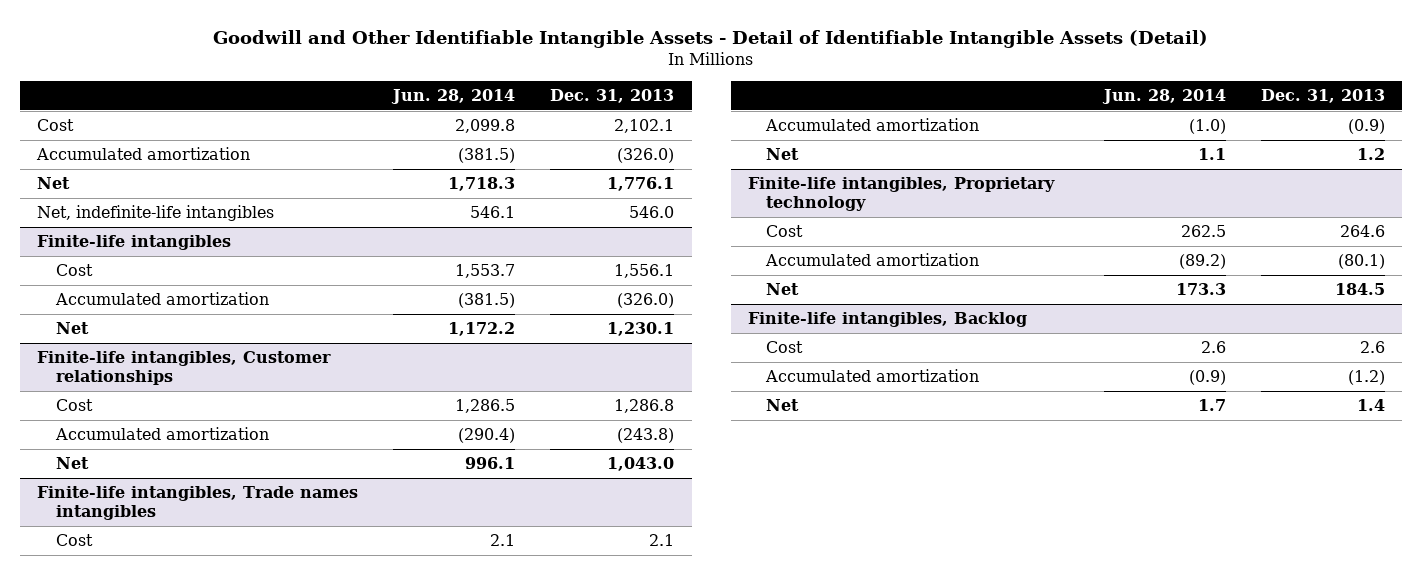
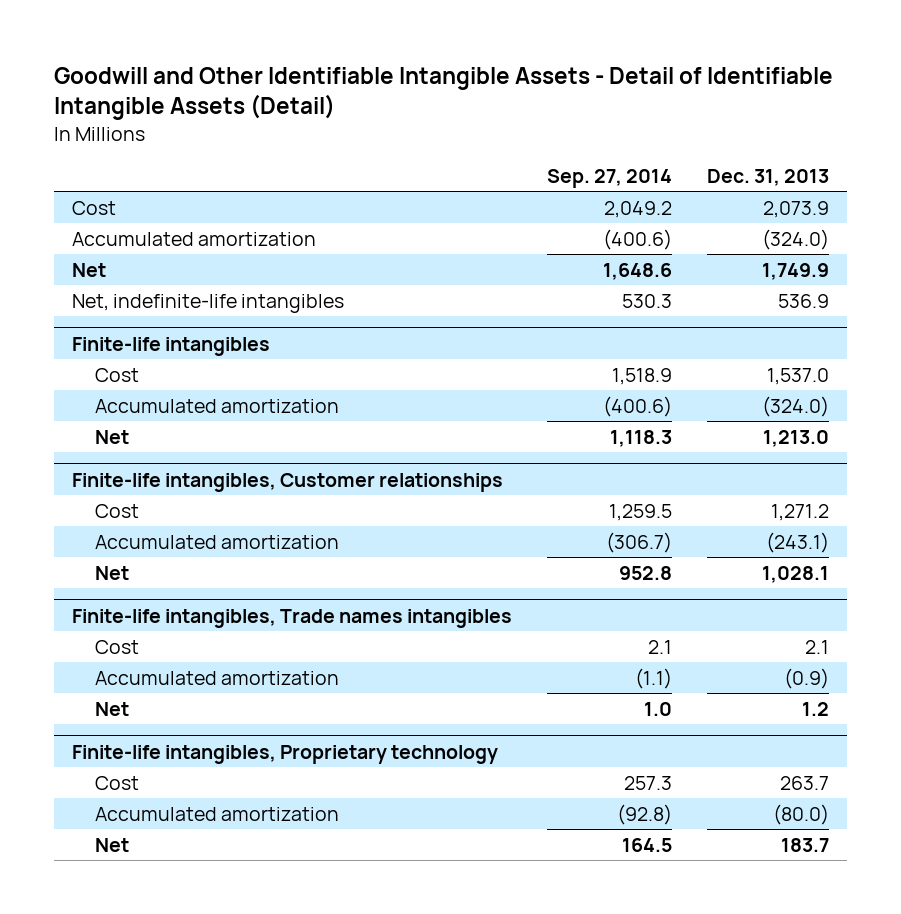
- | Jun. 28, 2014 | Dec. 31, 2013
+ | Sep. 27, 2014 | Dec. 31, 2013
- Cost | 2,099.8 | 2,102.1
- Accumulated amortization | (381.5) | (326.0)
- Net | 1,718.3 | 1,776.1
- Net, indefinite-life intangibles | 546.1 | 546.0
+ Cost | 2,049.2 | 2,073.9
+ Accumulated amortization | (400.6) | (324.0)
+ Net | 1,648.6 | 1,749.9
+ Net, indefinite-life intangibles | 530.3 | 536.9
@ Finite-life intangibles
- Cost | 1,553.7 | 1,556.1
- Accumulated amortization | (381.5) | (326.0)
- Net | 1,172.2 | 1,230.1
+ Cost | 1,518.9 | 1,537.0
+ Accumulated amortization | (400.6) | (324.0)
+ Net | 1,118.3 | 1,213.0
@ Finite-life intangibles, Customer relationships
- Cost | 1,286.5 | 1,286.8
- Accumulated amortization | (290.4) | (243.8)
- Net | 996.1 | 1,043.0
+ Cost | 1,259.5 | 1,271.2
+ Accumulated amortization | (306.7) | (243.1)
+ Net | 952.8 | 1,028.1
@ Finite-life intangibles, Proprietary technology
- Cost | 262.5 | 264.6
- Accumulated amortization | (89.2) | (80.1)
- Net | 173.3 | 184.5
- Finite-life intangibles, Backlog
- Cost | 2.6 | 2.6
- Accumulated amortization | (0.9) | (1.2)
- Net | 1.7 | 1.4
@ Finite-life intangibles, Proprietary technology
+ Cost | 257.3 | 263.7
+ Accumulated amortization | (92.8) | (80.0)
+ Net | 164.5 | 183.7

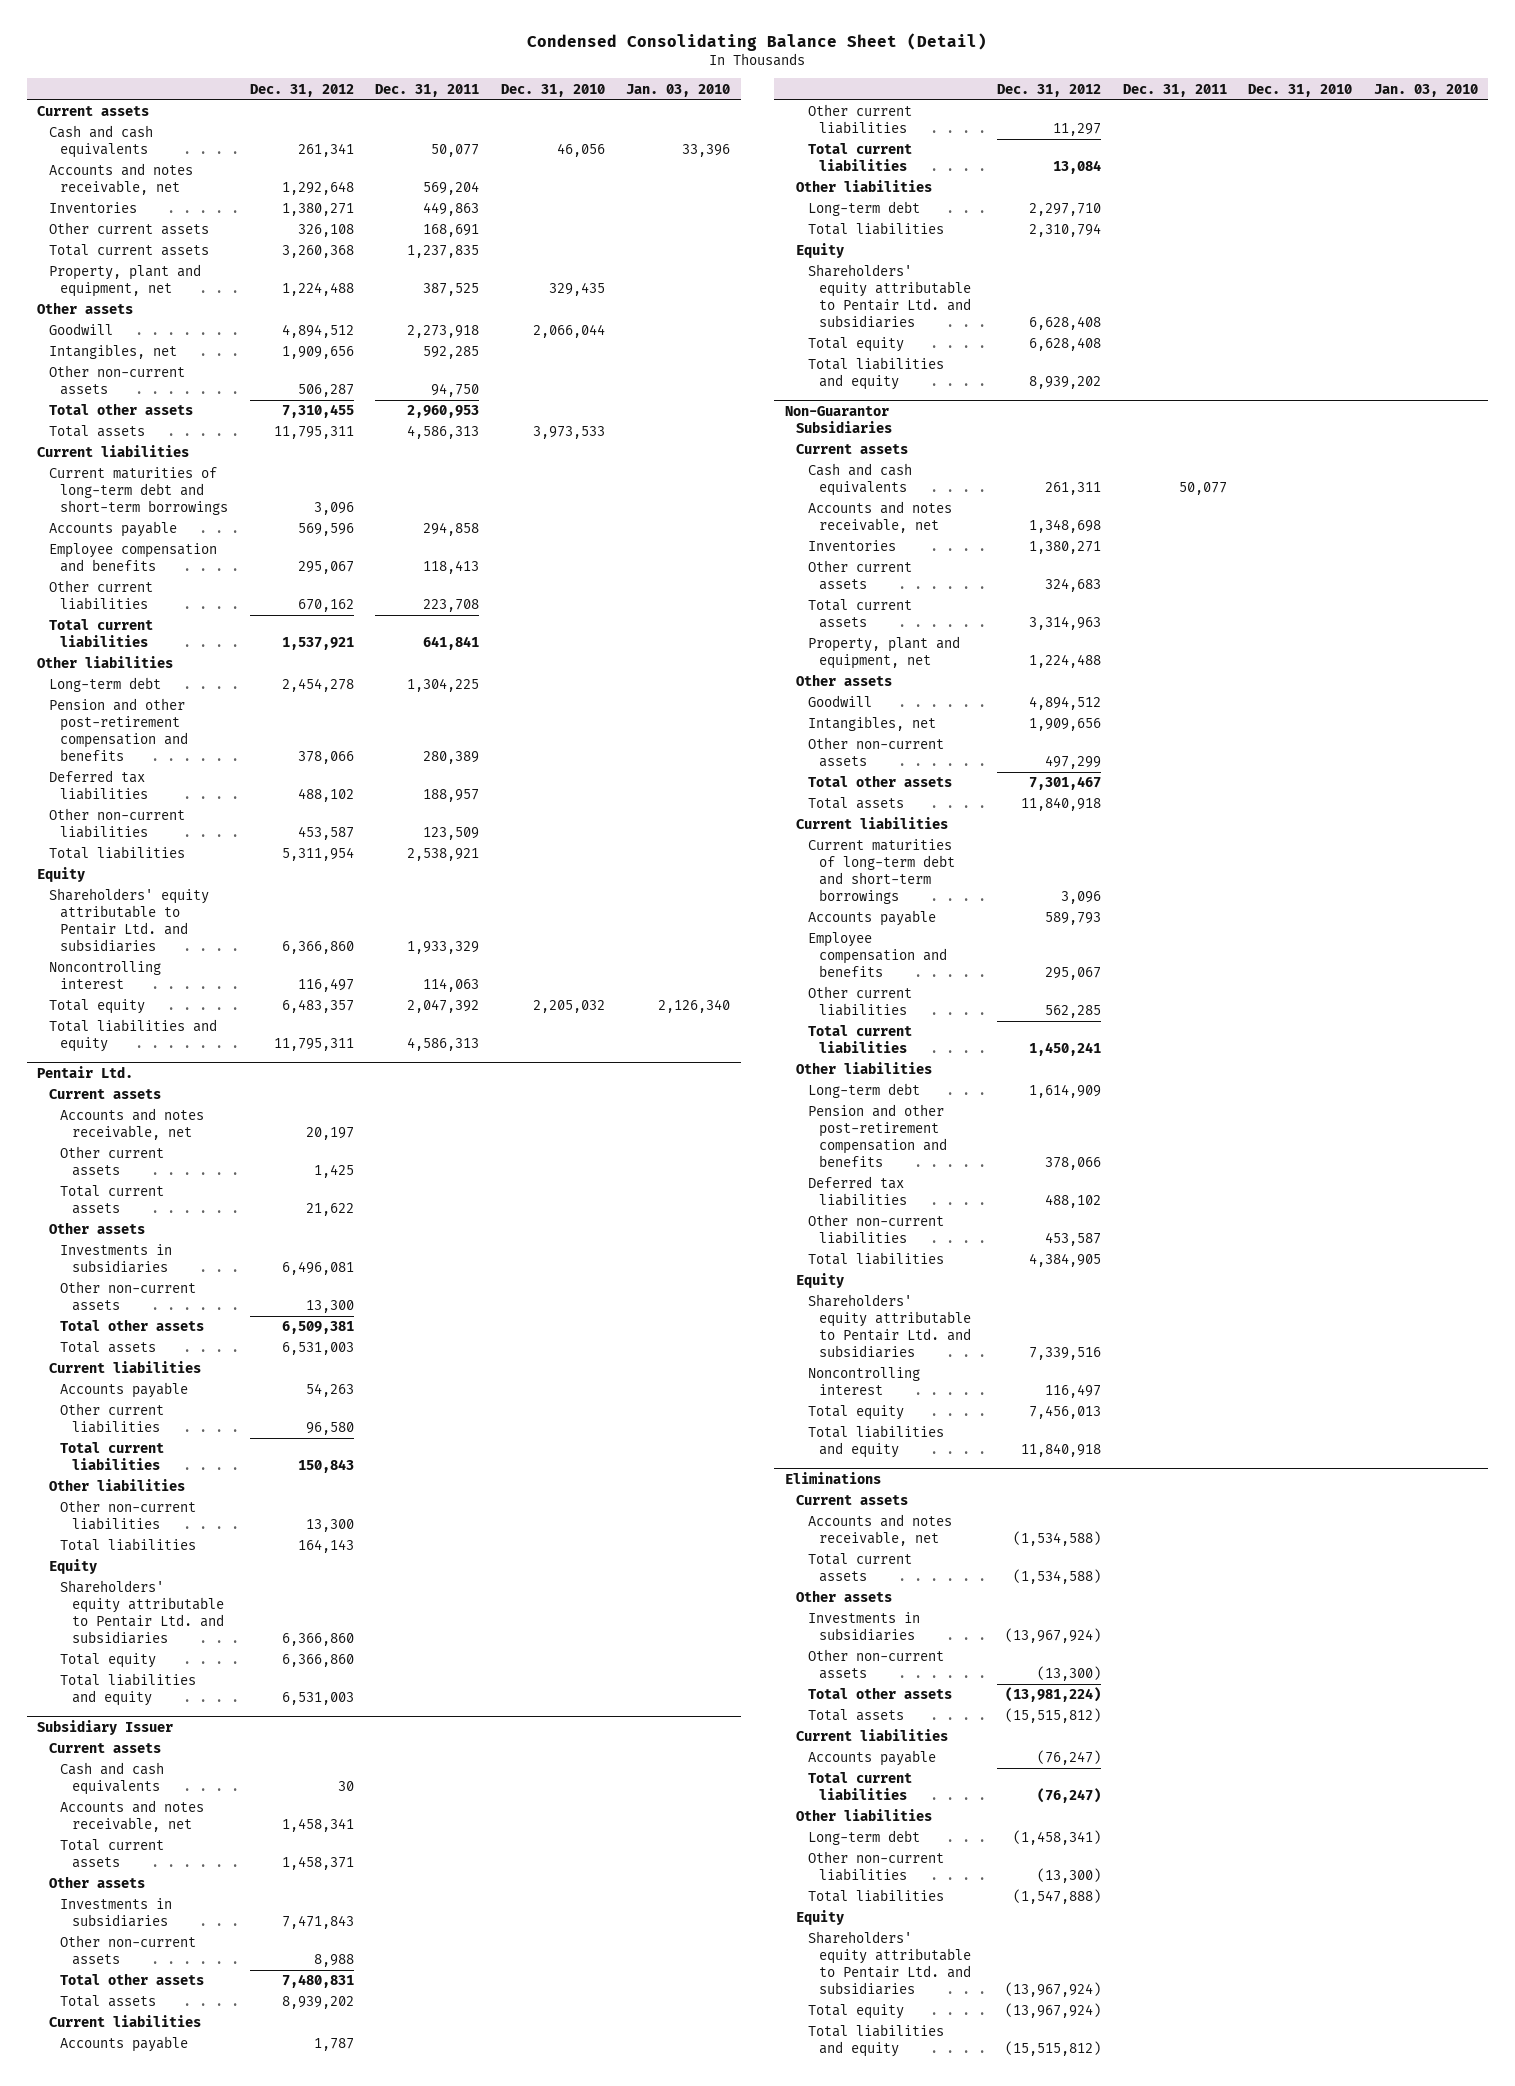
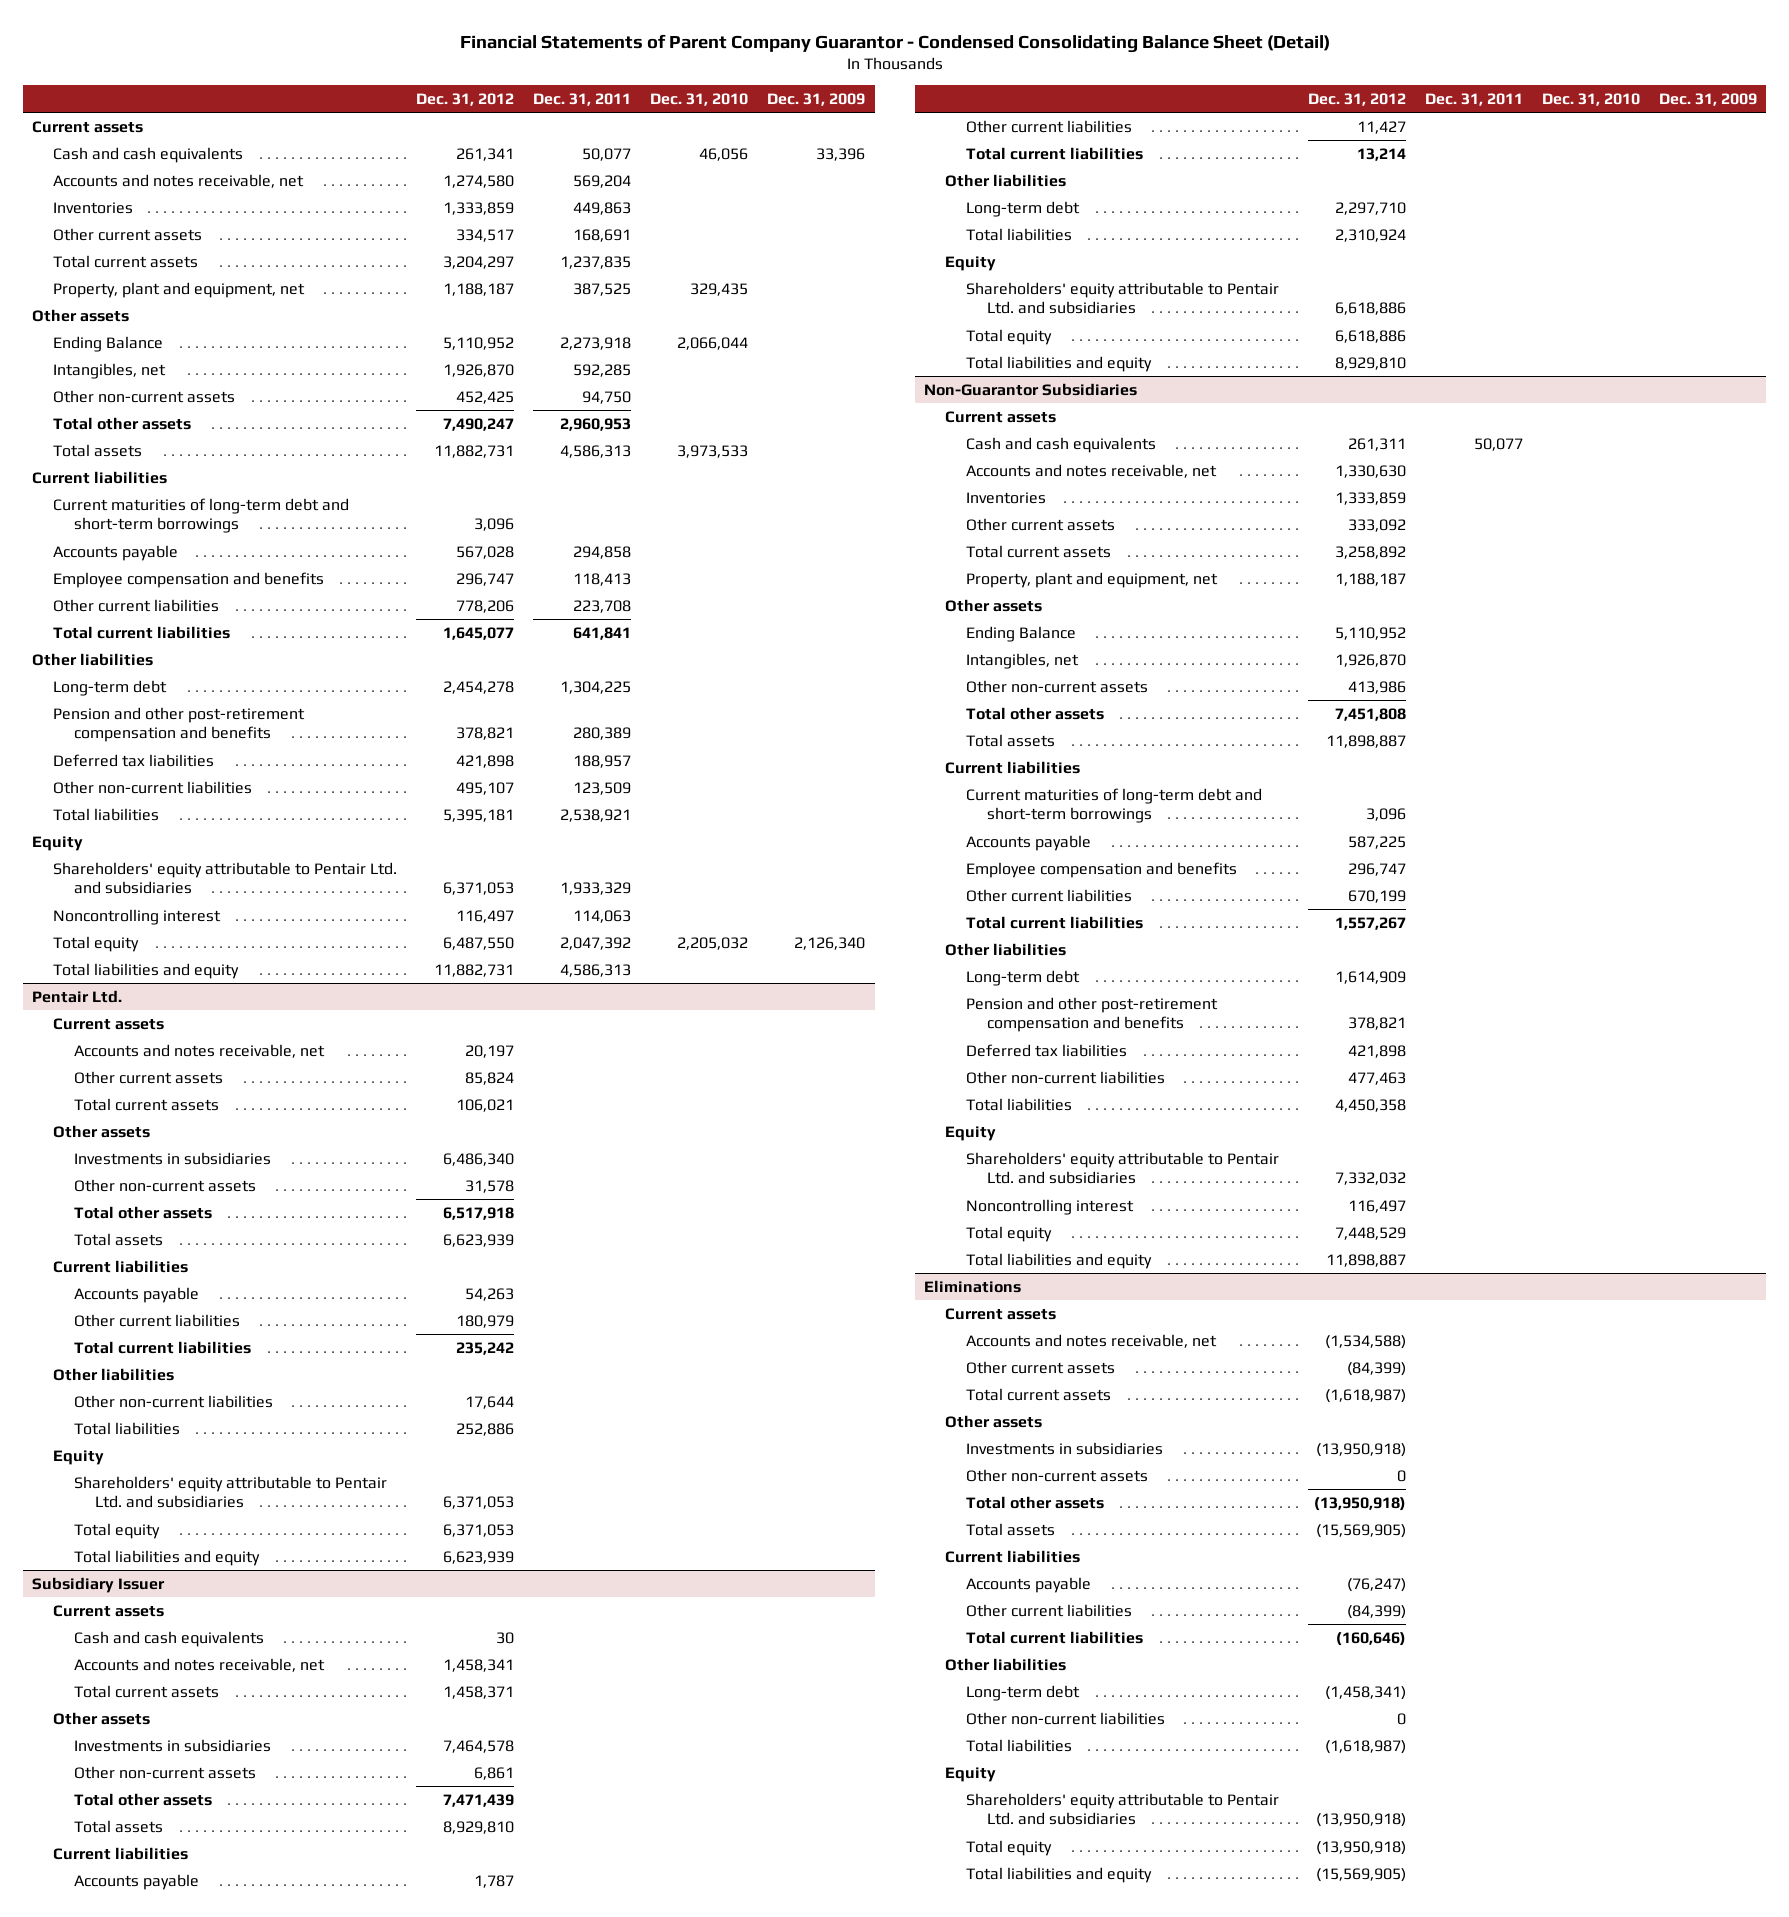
- Condensed Consolidating Balance Sheet (Detail)
+ Financial Statements of Parent Company Guarantor - Condensed Consolidating Balance Sheet (Detail)
- | Dec. 31, 2012 | Dec. 31, 2011 | Dec. 31, 2010 | Jan. 03, 2010
+ | Dec. 31, 2012 | Dec. 31, 2011 | Dec. 31, 2010 | Dec. 31, 2009
- Accounts and notes receivable, net | 1,292,648 | 569,204 | |
- Inventories | 1,380,271 | 449,863 | |
- Other current assets | 326,108 | 168,691 | |
- Total current assets | 3,260,368 | 1,237,835 | |
- Property, plant and equipment, net | 1,224,488 | 387,525 | 329,435 |
+ Accounts and notes receivable, net | 1,274,580 | 569,204 | |
+ Inventories | 1,333,859 | 449,863 | |
+ Other current assets | 334,517 | 168,691 | |
+ Total current assets | 3,204,297 | 1,237,835 | |
+ Property, plant and equipment, net | 1,188,187 | 387,525 | 329,435 |
- Goodwill | 4,894,512 | 2,273,918 | 2,066,044 |
- Intangibles, net | 1,909,656 | 592,285 | |
- Other non-current assets | 506,287 | 94,750 | |
- Total other assets | 7,310,455 | 2,960,953 | |
- Total assets | 11,795,311 | 4,586,313 | 3,973,533 |
+ Ending Balance | 5,110,952 | 2,273,918 | 2,066,044 |
+ Intangibles, net | 1,926,870 | 592,285 | |
+ Other non-current assets | 452,425 | 94,750 | |
+ Total other assets | 7,490,247 | 2,960,953 | |
+ Total assets | 11,882,731 | 4,586,313 | 3,973,533 |
- Accounts payable | 569,596 | 294,858 | |
- Employee compensation and benefits | 295,067 | 118,413 | |
- Other current liabilities | 670,162 | 223,708 | |
- Total current liabilities | 1,537,921 | 641,841 | |
+ Accounts payable | 567,028 | 294,858 | |
+ Employee compensation and benefits | 296,747 | 118,413 | |
+ Other current liabilities | 778,206 | 223,708 | |
+ Total current liabilities | 1,645,077 | 641,841 | |
- Pension and other post-retirement compensation and benefits | 378,066 | 280,389 | |
- Deferred tax liabilities | 488,102 | 188,957 | |
- Other non-current liabilities | 453,587 | 123,509 | |
- Total liabilities | 5,311,954 | 2,538,921 | |
+ Pension and other post-retirement compensation and benefits | 378,821 | 280,389 | |
+ Deferred tax liabilities | 421,898 | 188,957 | |
+ Other non-current liabilities | 495,107 | 123,509 | |
+ Total liabilities | 5,395,181 | 2,538,921 | |
- Shareholders' equity attributable to Pentair Ltd. and subsidiaries | 6,366,860 | 1,933,329 | |
+ Shareholders' equity attributable to Pentair Ltd. and subsidiaries | 6,371,053 | 1,933,329 | |
- Total equity | 6,483,357 | 2,047,392 | 2,205,032 | 2,126,340
- Total liabilities and equity | 11,795,311 | 4,586,313 | |
+ Total equity | 6,487,550 | 2,047,392 | 2,205,032 | 2,126,340
+ Total liabilities and equity | 11,882,731 | 4,586,313 | |
@ Pentair Ltd.
- Other current assets | 1,425 | | |
- Total current assets | 21,622 | | |
+ Other current assets | 85,824 | | |
+ Total current assets | 106,021 | | |
- Investments in subsidiaries | 6,496,081 | | |
- Other non-current assets | 13,300 | | |
- Total other assets | 6,509,381 | | |
- Total assets | 6,531,003 | | |
+ Investments in subsidiaries | 6,486,340 | | |
+ Other non-current assets | 31,578 | | |
+ Total other assets | 6,517,918 | | |
+ Total assets | 6,623,939 | | |
- Other current liabilities | 96,580 | | |
- Total current liabilities | 150,843 | | |
+ Other current liabilities | 180,979 | | |
+ Total current liabilities | 235,242 | | |
- Other non-current liabilities | 13,300 | | |
- Total liabilities | 164,143 | | |
+ Other non-current liabilities | 17,644 | | |
+ Total liabilities | 252,886 | | |
- Shareholders' equity attributable to Pentair Ltd. and subsidiaries | 6,366,860 | | |
- Total equity | 6,366,860 | | |
- Total liabilities and equity | 6,531,003 | | |
+ Shareholders' equity attributable to Pentair Ltd. and subsidiaries | 6,371,053 | | |
+ Total equity | 6,371,053 | | |
+ Total liabilities and equity | 6,623,939 | | |
@ Subsidiary Issuer
- Investments in subsidiaries | 7,471,843 | | |
- Other non-current assets | 8,988 | | |
- Total other assets | 7,480,831 | | |
- Total assets | 8,939,202 | | |
+ Investments in subsidiaries | 7,464,578 | | |
+ Other non-current assets | 6,861 | | |
+ Total other assets | 7,471,439 | | |
+ Total assets | 8,929,810 | | |
- Other current liabilities | 11,297 | | |
- Total current liabilities | 13,084 | | |
+ Other current liabilities | 11,427 | | |
+ Total current liabilities | 13,214 | | |
- Total liabilities | 2,310,794 | | |
+ Total liabilities | 2,310,924 | | |
- Shareholders' equity attributable to Pentair Ltd. and subsidiaries | 6,628,408 | | |
- Total equity | 6,628,408 | | |
- Total liabilities and equity | 8,939,202 | | |
+ Shareholders' equity attributable to Pentair Ltd. and subsidiaries | 6,618,886 | | |
+ Total equity | 6,618,886 | | |
+ Total liabilities and equity | 8,929,810 | | |
@ Non-Guarantor Subsidiaries
- Accounts and notes receivable, net | 1,348,698 | | |
- Inventories | 1,380,271 | | |
- Other current assets | 324,683 | | |
- Total current assets | 3,314,963 | | |
- Property, plant and equipment, net | 1,224,488 | | |
+ Accounts and notes receivable, net | 1,330,630 | | |
+ Inventories | 1,333,859 | | |
+ Other current assets | 333,092 | | |
+ Total current assets | 3,258,892 | | |
+ Property, plant and equipment, net | 1,188,187 | | |
- Goodwill | 4,894,512 | | |
- Intangibles, net | 1,909,656 | | |
- Other non-current assets | 497,299 | | |
- Total other assets | 7,301,467 | | |
- Total assets | 11,840,918 | | |
+ Ending Balance | 5,110,952 | | |
+ Intangibles, net | 1,926,870 | | |
+ Other non-current assets | 413,986 | | |
+ Total other assets | 7,451,808 | | |
+ Total assets | 11,898,887 | | |
- Accounts payable | 589,793 | | |
- Employee compensation and benefits | 295,067 | | |
- Other current liabilities | 562,285 | | |
- Total current liabilities | 1,450,241 | | |
+ Accounts payable | 587,225 | | |
+ Employee compensation and benefits | 296,747 | | |
+ Other current liabilities | 670,199 | | |
+ Total current liabilities | 1,557,267 | | |
- Pension and other post-retirement compensation and benefits | 378,066 | | |
- Deferred tax liabilities | 488,102 | | |
- Other non-current liabilities | 453,587 | | |
- Total liabilities | 4,384,905 | | |
+ Pension and other post-retirement compensation and benefits | 378,821 | | |
+ Deferred tax liabilities | 421,898 | | |
+ Other non-current liabilities | 477,463 | | |
+ Total liabilities | 4,450,358 | | |
- Shareholders' equity attributable to Pentair Ltd. and subsidiaries | 7,339,516 | | |
+ Shareholders' equity attributable to Pentair Ltd. and subsidiaries | 7,332,032 | | |
- Total equity | 7,456,013 | | |
- Total liabilities and equity | 11,840,918 | | |
+ Total equity | 7,448,529 | | |
+ Total liabilities and equity | 11,898,887 | | |
@ Eliminations
- Total current assets | (1,534,588) | | |
+ Other current assets | (84,399) | | |
+ Total current assets | (1,618,987) | | |
- Investments in subsidiaries | (13,967,924) | | |
- Other non-current assets | (13,300) | | |
- Total other assets | (13,981,224) | | |
- Total assets | (15,515,812) | | |
+ Investments in subsidiaries | (13,950,918) | | |
+ Other non-current assets | 0 | | |
+ Total other assets | (13,950,918) | | |
+ Total assets | (15,569,905) | | |
- Total current liabilities | (76,247) | | |
+ Other current liabilities | (84,399) | | |
+ Total current liabilities | (160,646) | | |
- Other non-current liabilities | (13,300) | | |
- Total liabilities | (1,547,888) | | |
+ Other non-current liabilities | 0 | | |
+ Total liabilities | (1,618,987) | | |
- Shareholders' equity attributable to Pentair Ltd. and subsidiaries | (13,967,924) | | |
- Total equity | (13,967,924) | | |
- Total liabilities and equity | (15,515,812) | | |
+ Shareholders' equity attributable to Pentair Ltd. and subsidiaries | (13,950,918) | | |
+ Total equity | (13,950,918) | | |
+ Total liabilities and equity | (15,569,905) | | |

